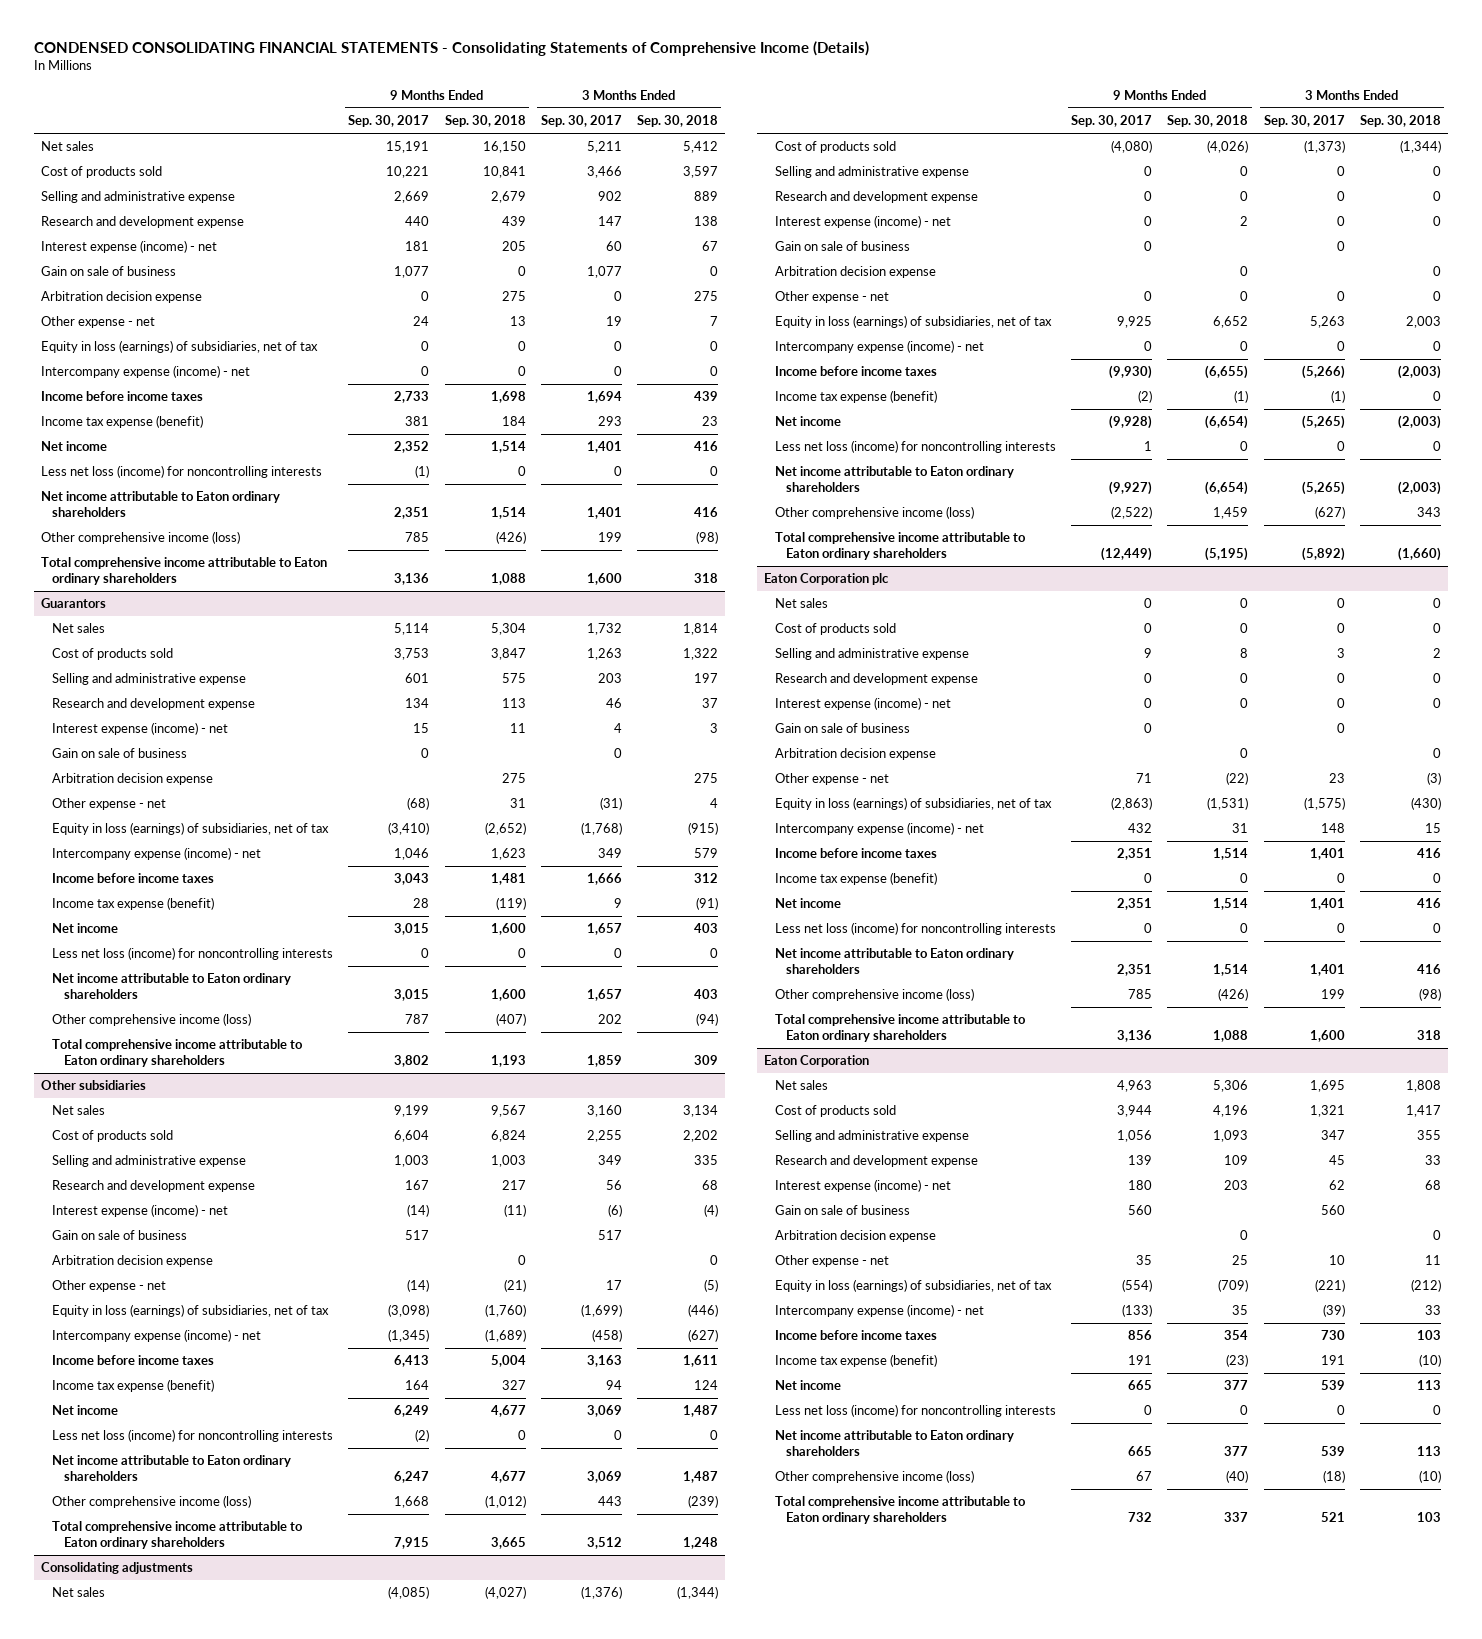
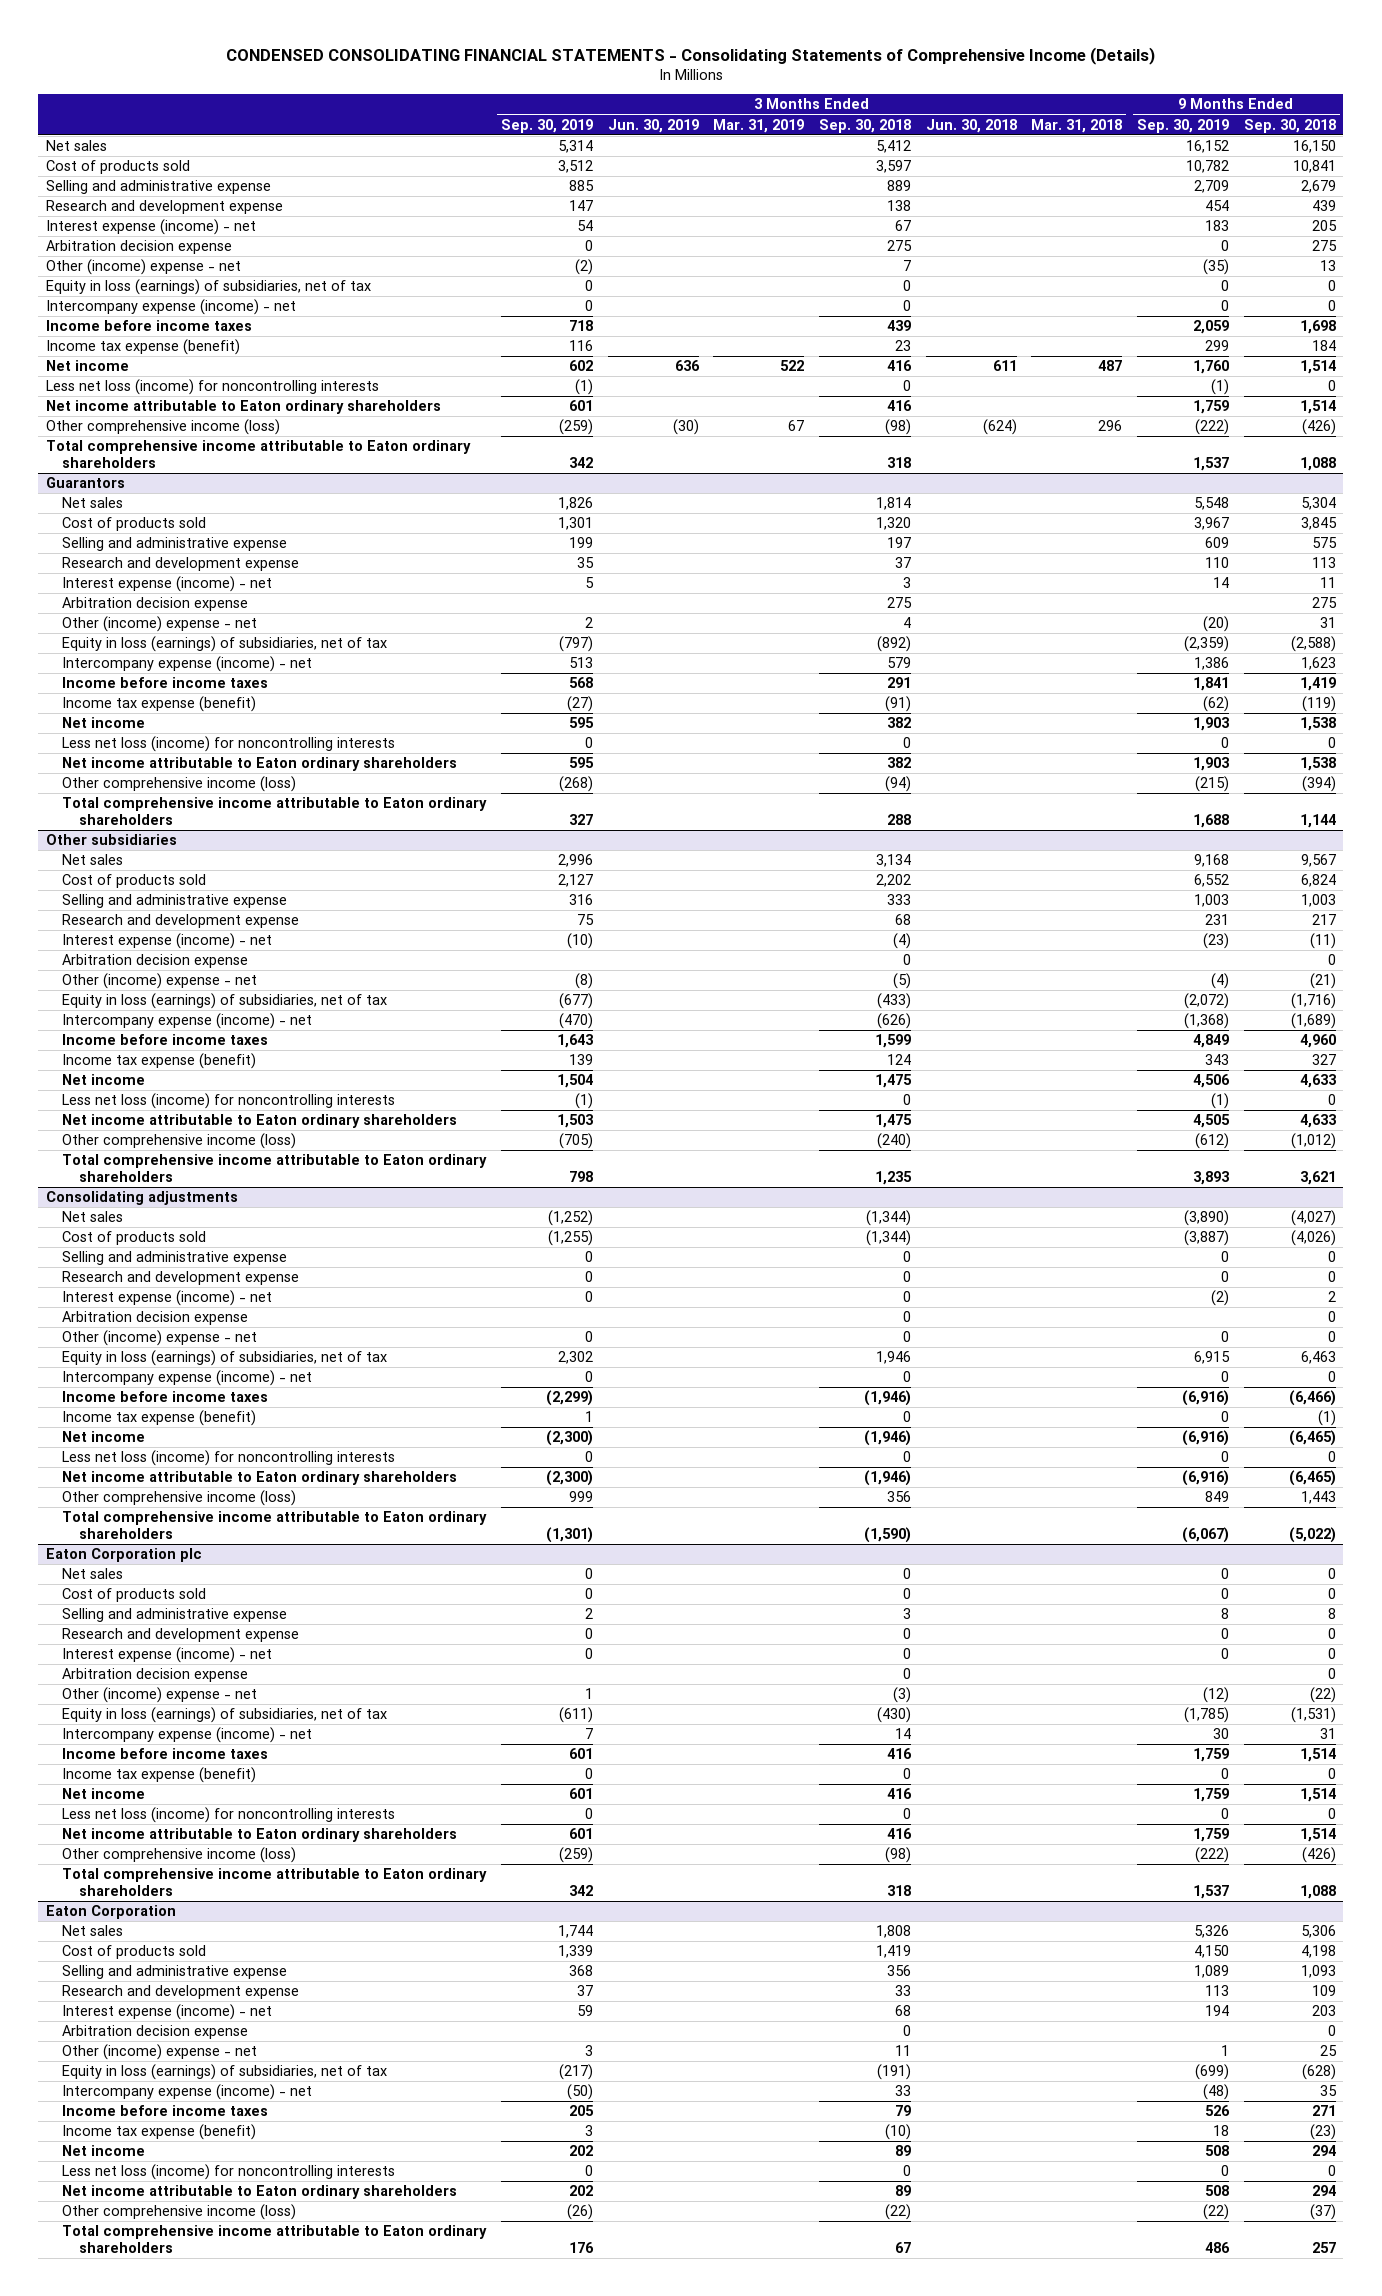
- | 9 Months Ended Sep. 30, 2017 | 9 Months Ended Sep. 30, 2018 | 3 Months Ended Sep. 30, 2017 | 3 Months Ended Sep. 30, 2018
+ | 3 Months Ended Sep. 30, 2019 | 3 Months Ended Jun. 30, 2019 | 3 Months Ended Mar. 31, 2019 | 3 Months Ended Sep. 30, 2018 | 3 Months Ended Jun. 30, 2018 | 3 Months Ended Mar. 31, 2018 | 9 Months Ended Sep. 30, 2019 | 9 Months Ended Sep. 30, 2018
- Gain on sale of business | 1,077 | 0 | 1,077 | 0
- Other expense - net | 24 | 13 | 19 | 7
+ Other (income) expense - net | (2) | | | 7 | | | (35) | 13
@ Guarantors
- Cost of products sold | 3,753 | 3,847 | 1,263 | 1,322
+ Cost of products sold | 1,301 | | | 1,320 | | | 3,967 | 3,845
- Gain on sale of business | 0 | | 0 |
- Other expense - net | (68) | 31 | (31) | 4
- Equity in loss (earnings) of subsidiaries, net of tax | (3,410) | (2,652) | (1,768) | (915)
+ Other (income) expense - net | 2 | | | 4 | | | (20) | 31
+ Equity in loss (earnings) of subsidiaries, net of tax | (797) | | | (892) | | | (2,359) | (2,588)
- Income before income taxes | 3,043 | 1,481 | 1,666 | 312
+ Income before income taxes | 568 | | | 291 | | | 1,841 | 1,419
- Net income | 3,015 | 1,600 | 1,657 | 403
+ Net income | 595 | | | 382 | | | 1,903 | 1,538
- Net income attributable to Eaton ordinary shareholders | 3,015 | 1,600 | 1,657 | 403
- Other comprehensive income (loss) | 787 | (407) | 202 | (94)
- Total comprehensive income attributable to Eaton ordinary shareholders | 3,802 | 1,193 | 1,859 | 309
+ Net income attributable to Eaton ordinary shareholders | 595 | | | 382 | | | 1,903 | 1,538
+ Other comprehensive income (loss) | (268) | | | (94) | | | (215) | (394)
+ Total comprehensive income attributable to Eaton ordinary shareholders | 327 | | | 288 | | | 1,688 | 1,144
@ Other subsidiaries
- Selling and administrative expense | 1,003 | 1,003 | 349 | 335
+ Selling and administrative expense | 316 | | | 333 | | | 1,003 | 1,003
- Gain on sale of business | 517 | | 517 |
- Other expense - net | (14) | (21) | 17 | (5)
- Equity in loss (earnings) of subsidiaries, net of tax | (3,098) | (1,760) | (1,699) | (446)
- Intercompany expense (income) - net | (1,345) | (1,689) | (458) | (627)
- Income before income taxes | 6,413 | 5,004 | 3,163 | 1,611
+ Other (income) expense - net | (8) | | | (5) | | | (4) | (21)
+ Equity in loss (earnings) of subsidiaries, net of tax | (677) | | | (433) | | | (2,072) | (1,716)
+ Intercompany expense (income) - net | (470) | | | (626) | | | (1,368) | (1,689)
+ Income before income taxes | 1,643 | | | 1,599 | | | 4,849 | 4,960
- Net income | 6,249 | 4,677 | 3,069 | 1,487
+ Net income | 1,504 | | | 1,475 | | | 4,506 | 4,633
- Net income attributable to Eaton ordinary shareholders | 6,247 | 4,677 | 3,069 | 1,487
- Other comprehensive income (loss) | 1,668 | (1,012) | 443 | (239)
- Total comprehensive income attributable to Eaton ordinary shareholders | 7,915 | 3,665 | 3,512 | 1,248
+ Net income attributable to Eaton ordinary shareholders | 1,503 | | | 1,475 | | | 4,505 | 4,633
+ Other comprehensive income (loss) | (705) | | | (240) | | | (612) | (1,012)
+ Total comprehensive income attributable to Eaton ordinary shareholders | 798 | | | 1,235 | | | 3,893 | 3,621
@ Consolidating adjustments
- Gain on sale of business | 0 | | 0 |
- Other expense - net | 0 | 0 | 0 | 0
- Equity in loss (earnings) of subsidiaries, net of tax | 9,925 | 6,652 | 5,263 | 2,003
+ Other (income) expense - net | 0 | | | 0 | | | 0 | 0
+ Equity in loss (earnings) of subsidiaries, net of tax | 2,302 | | | 1,946 | | | 6,915 | 6,463
- Income before income taxes | (9,930) | (6,655) | (5,266) | (2,003)
+ Income before income taxes | (2,299) | | | (1,946) | | | (6,916) | (6,466)
- Net income | (9,928) | (6,654) | (5,265) | (2,003)
+ Net income | (2,300) | | | (1,946) | | | (6,916) | (6,465)
- Net income attributable to Eaton ordinary shareholders | (9,927) | (6,654) | (5,265) | (2,003)
- Other comprehensive income (loss) | (2,522) | 1,459 | (627) | 343
- Total comprehensive income attributable to Eaton ordinary shareholders | (12,449) | (5,195) | (5,892) | (1,660)
+ Net income attributable to Eaton ordinary shareholders | (2,300) | | | (1,946) | | | (6,916) | (6,465)
+ Other comprehensive income (loss) | 999 | | | 356 | | | 849 | 1,443
+ Total comprehensive income attributable to Eaton ordinary shareholders | (1,301) | | | (1,590) | | | (6,067) | (5,022)
@ Eaton Corporation plc
- Selling and administrative expense | 9 | 8 | 3 | 2
+ Selling and administrative expense | 2 | | | 3 | | | 8 | 8
- Gain on sale of business | 0 | | 0 |
- Other expense - net | 71 | (22) | 23 | (3)
+ Other (income) expense - net | 1 | | | (3) | | | (12) | (22)
- Intercompany expense (income) - net | 432 | 31 | 148 | 15
+ Intercompany expense (income) - net | 7 | | | 14 | | | 30 | 31
@ Eaton Corporation
- Cost of products sold | 3,944 | 4,196 | 1,321 | 1,417
- Selling and administrative expense | 1,056 | 1,093 | 347 | 355
+ Cost of products sold | 1,339 | | | 1,419 | | | 4,150 | 4,198
+ Selling and administrative expense | 368 | | | 356 | | | 1,089 | 1,093
- Gain on sale of business | 560 | | 560 |
- Other expense - net | 35 | 25 | 10 | 11
- Equity in loss (earnings) of subsidiaries, net of tax | (554) | (709) | (221) | (212)
+ Other (income) expense - net | 3 | | | 11 | | | 1 | 25
+ Equity in loss (earnings) of subsidiaries, net of tax | (217) | | | (191) | | | (699) | (628)
- Income before income taxes | 856 | 354 | 730 | 103
+ Income before income taxes | 205 | | | 79 | | | 526 | 271
- Net income | 665 | 377 | 539 | 113
+ Net income | 202 | | | 89 | | | 508 | 294
- Net income attributable to Eaton ordinary shareholders | 665 | 377 | 539 | 113
- Other comprehensive income (loss) | 67 | (40) | (18) | (10)
- Total comprehensive income attributable to Eaton ordinary shareholders | 732 | 337 | 521 | 103
+ Net income attributable to Eaton ordinary shareholders | 202 | | | 89 | | | 508 | 294
+ Other comprehensive income (loss) | (26) | | | (22) | | | (22) | (37)
+ Total comprehensive income attributable to Eaton ordinary shareholders | 176 | | | 67 | | | 486 | 257

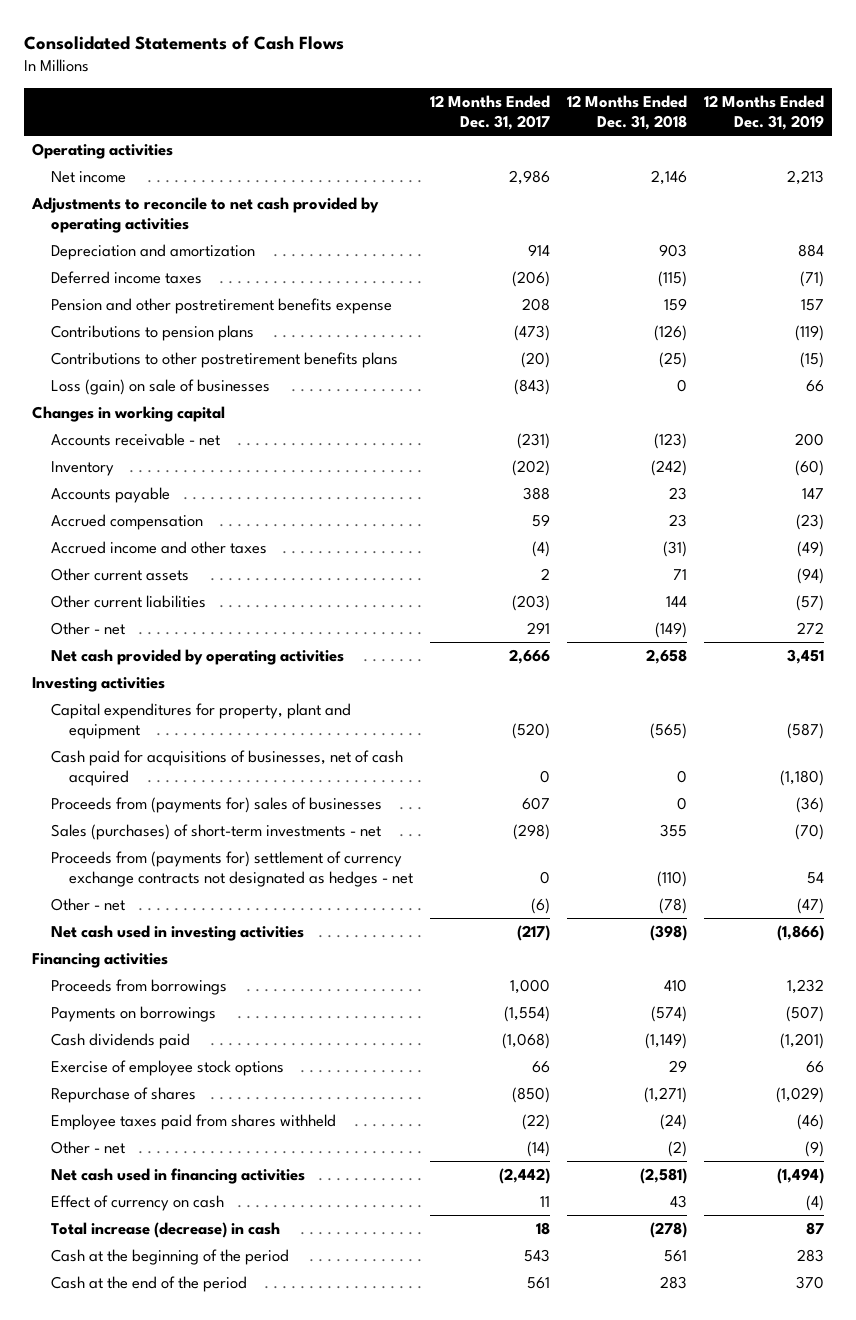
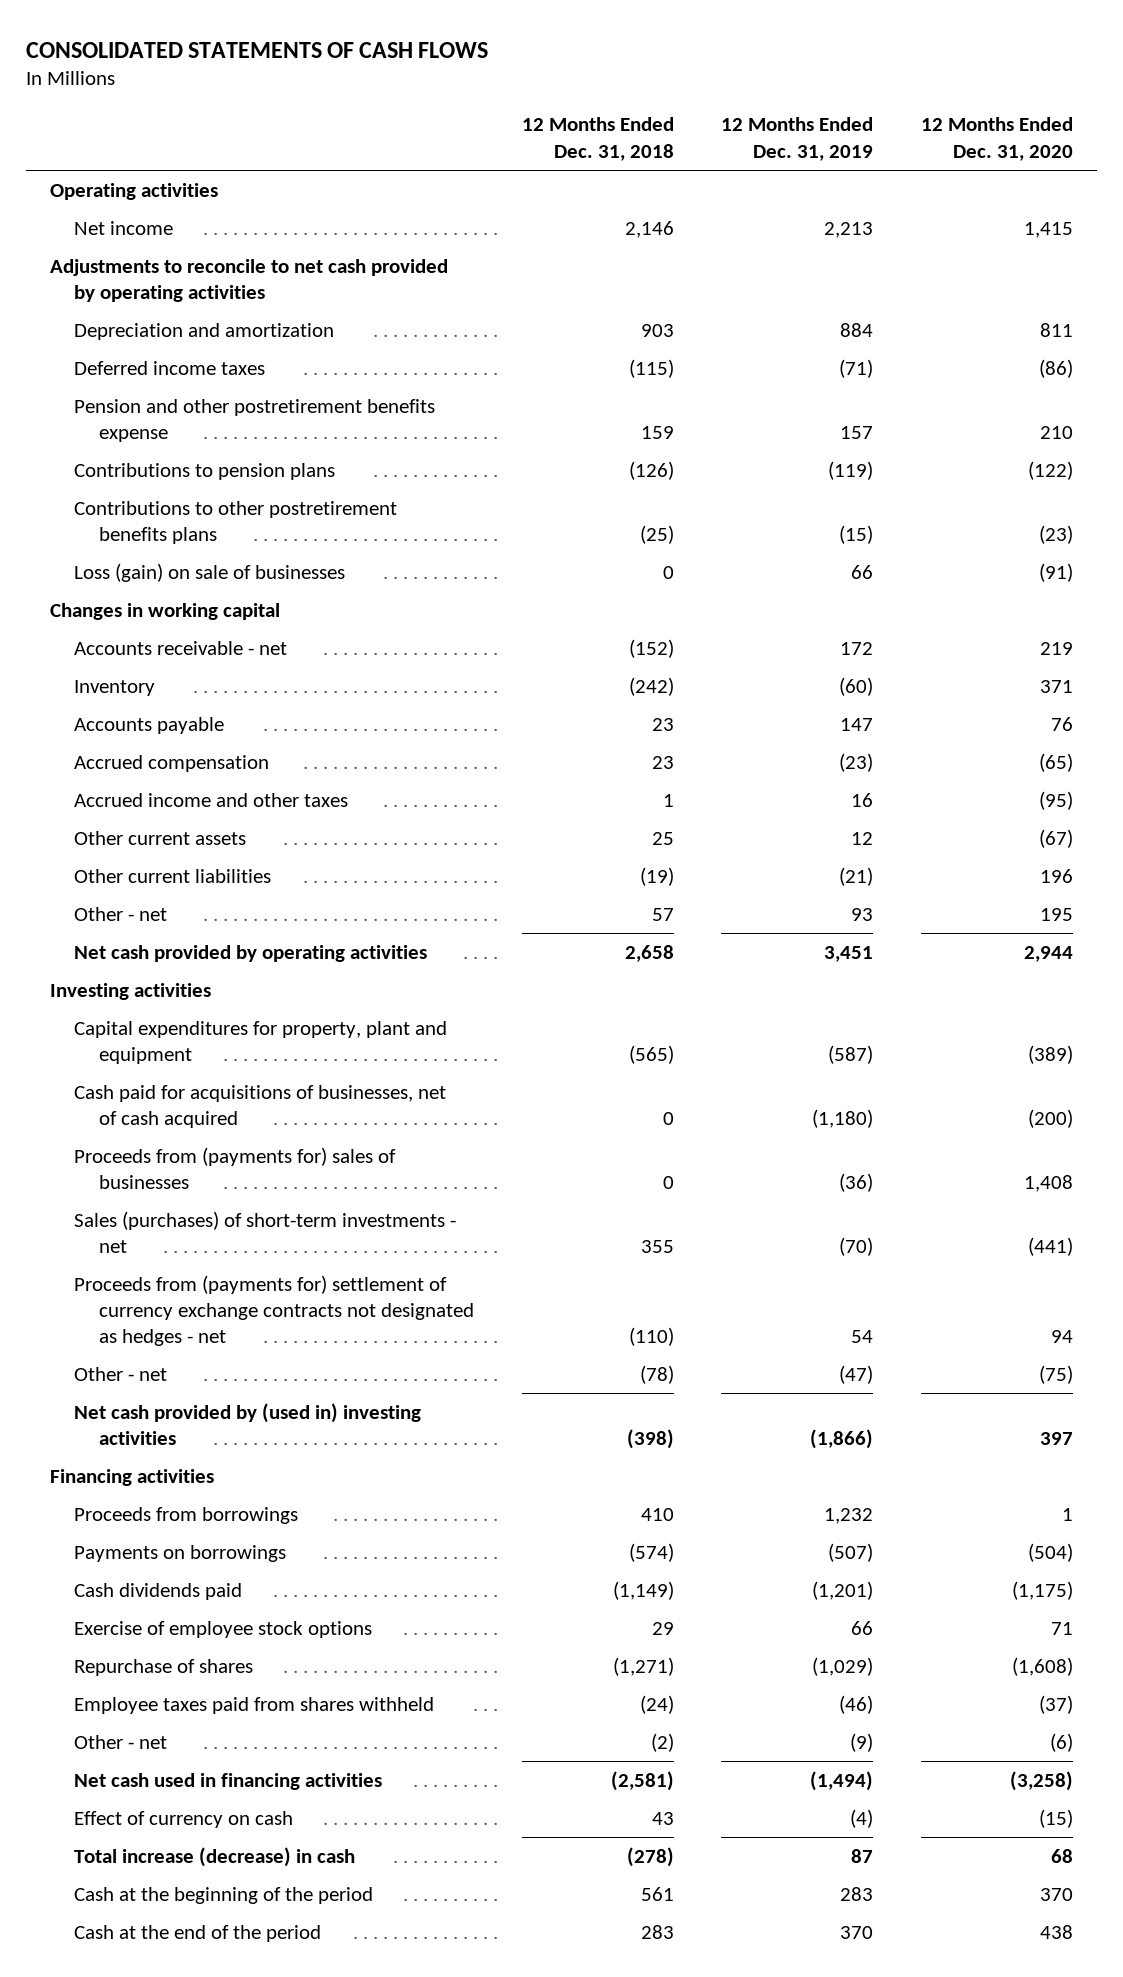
- Consolidated Statements of Cash Flows
+ CONSOLIDATED STATEMENTS OF CASH FLOWS
- | 12 Months Ended Dec. 31, 2017 | 12 Months Ended Dec. 31, 2018 | 12 Months Ended Dec. 31, 2019
+ | 12 Months Ended Dec. 31, 2018 | 12 Months Ended Dec. 31, 2019 | 12 Months Ended Dec. 31, 2020
- Accounts receivable - net | (231) | (123) | 200
+ Accounts receivable - net | (152) | 172 | 219
- Accrued income and other taxes | (4) | (31) | (49)
- Other current assets | 2 | 71 | (94)
- Other current liabilities | (203) | 144 | (57)
- Other - net | 291 | (149) | 272
+ Accrued income and other taxes | 1 | 16 | (95)
+ Other current assets | 25 | 12 | (67)
+ Other current liabilities | (19) | (21) | 196
+ Other - net | 57 | 93 | 195
- Net cash used in investing activities | (217) | (398) | (1,866)
+ Net cash provided by (used in) investing activities | (398) | (1,866) | 397

